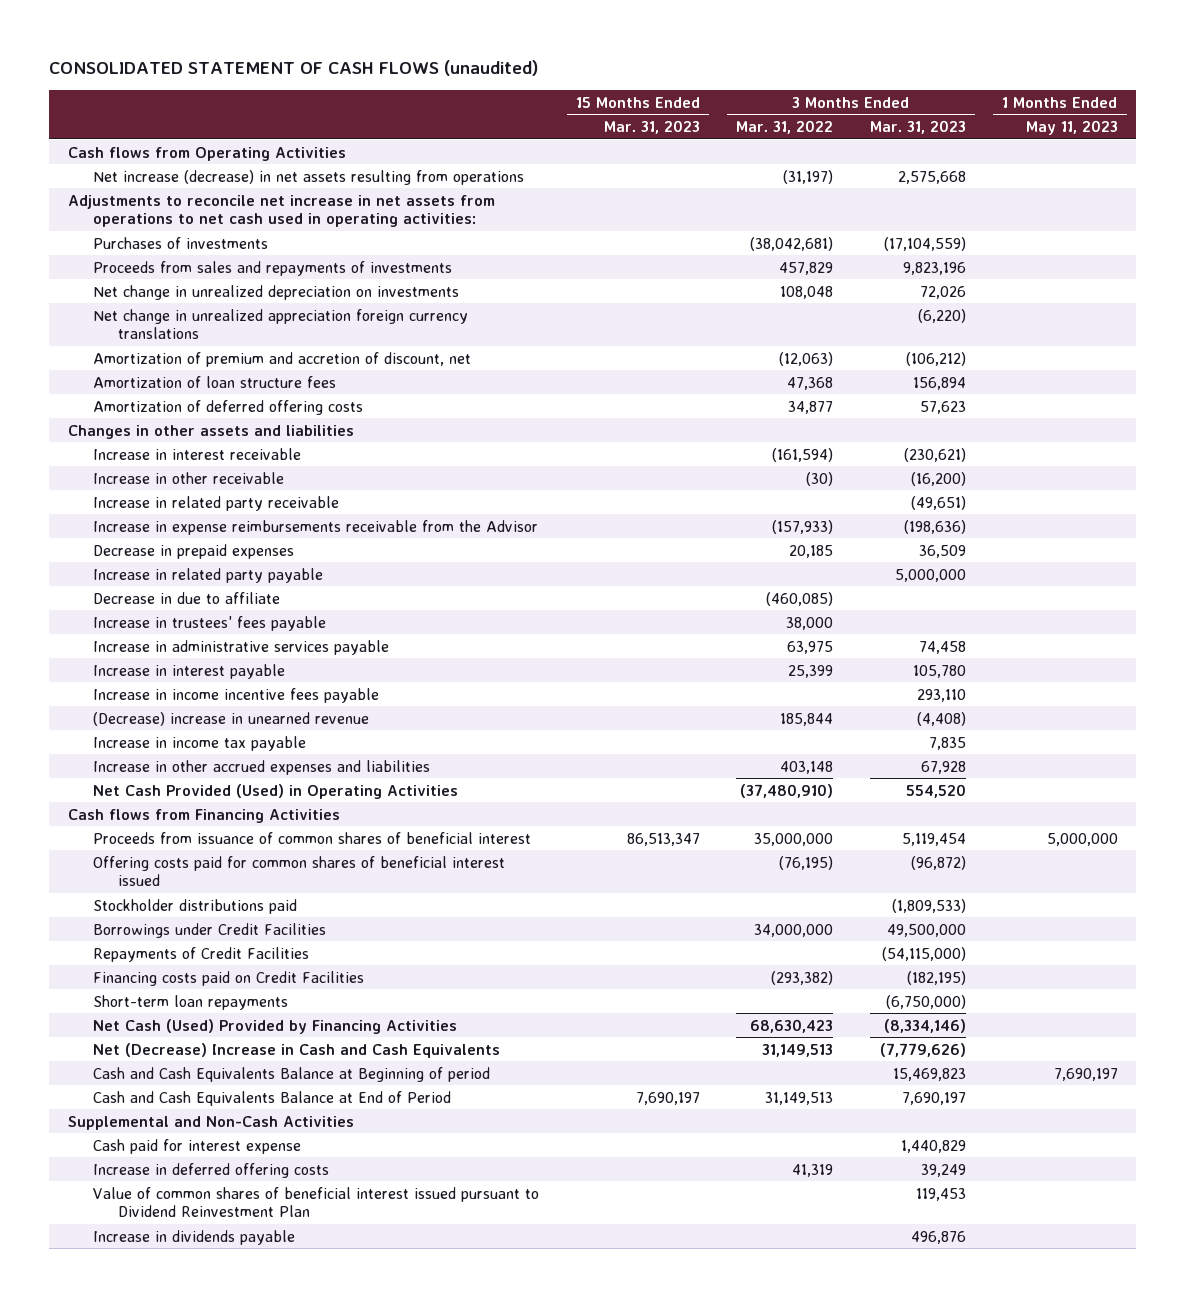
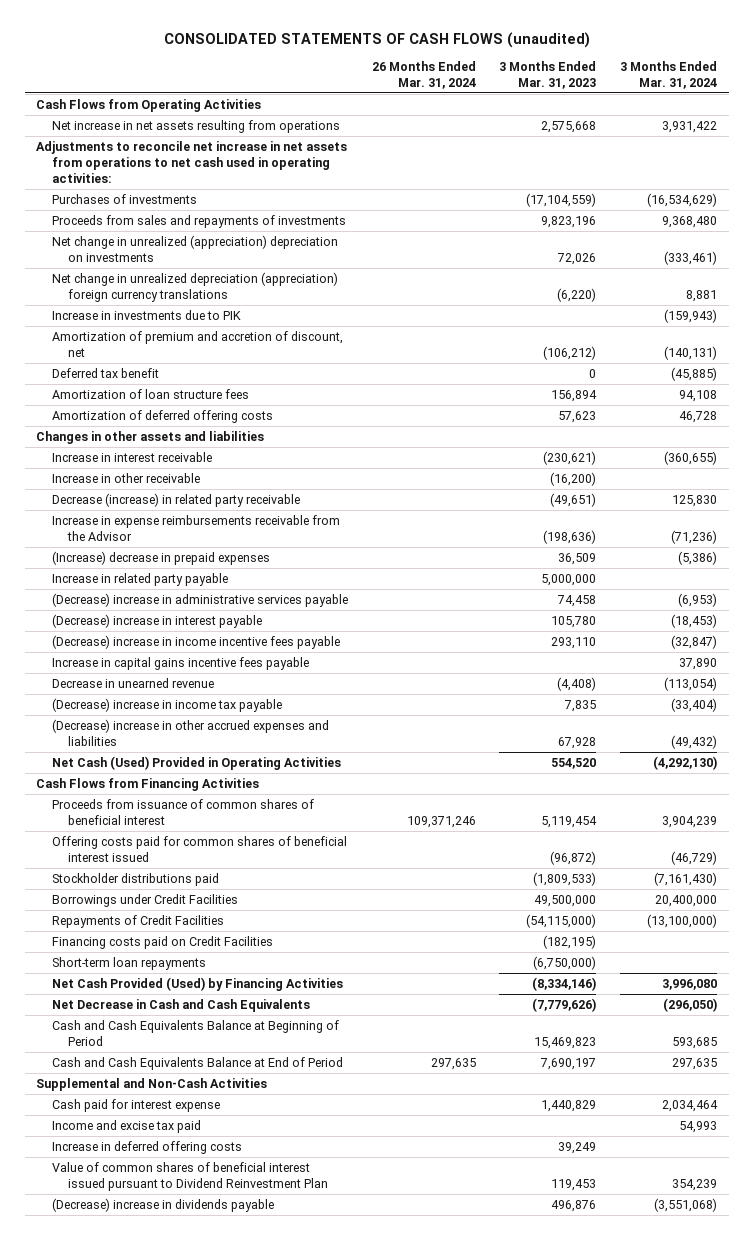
- CONSOLIDATED STATEMENT OF CASH FLOWS (unaudited)
+ CONSOLIDATED STATEMENTS OF CASH FLOWS (unaudited)
- | 15 Months Ended Mar. 31, 2023 | 3 Months Ended Mar. 31, 2022 | 3 Months Ended Mar. 31, 2023 | 1 Months Ended May 11, 2023
+ | 26 Months Ended Mar. 31, 2024 | 3 Months Ended Mar. 31, 2023 | 3 Months Ended Mar. 31, 2024
- Cash flows from Operating Activities
- Net increase (decrease) in net assets resulting from operations | | (31,197) | 2,575,668 |
+ Cash Flows from Operating Activities
+ Net increase in net assets resulting from operations | | 2,575,668 | 3,931,422
- Net change in unrealized depreciation on investments | | 108,048 | 72,026 |
- Net change in unrealized appreciation foreign currency translations | | | (6,220) |
+ Net change in unrealized (appreciation) depreciation on investments | | 72,026 | (333,461)
+ Net change in unrealized depreciation (appreciation) foreign currency translations | | (6,220) | 8,881
+ Increase in investments due to PIK | | | (159,943)
+ Deferred tax benefit | | 0 | (45,885)
- Increase in related party receivable | | | (49,651) |
+ Decrease (increase) in related party receivable | | (49,651) | 125,830
- Decrease in prepaid expenses | | 20,185 | 36,509 |
+ (Increase) decrease in prepaid expenses | | 36,509 | (5,386)
- Decrease in due to affiliate | | (460,085) | |
- Increase in trustees' fees payable | | 38,000 | |
- Increase in administrative services payable | | 63,975 | 74,458 |
- Increase in interest payable | | 25,399 | 105,780 |
- Increase in income incentive fees payable | | | 293,110 |
- (Decrease) increase in unearned revenue | | 185,844 | (4,408) |
- Increase in income tax payable | | | 7,835 |
- Increase in other accrued expenses and liabilities | | 403,148 | 67,928 |
- Net Cash Provided (Used) in Operating Activities | | (37,480,910) | 554,520 |
- Cash flows from Financing Activities
+ (Decrease) increase in administrative services payable | | 74,458 | (6,953)
+ (Decrease) increase in interest payable | | 105,780 | (18,453)
+ (Decrease) increase in income incentive fees payable | | 293,110 | (32,847)
+ Increase in capital gains incentive fees payable | | | 37,890
+ Decrease in unearned revenue | | (4,408) | (113,054)
+ (Decrease) increase in income tax payable | | 7,835 | (33,404)
+ (Decrease) increase in other accrued expenses and liabilities | | 67,928 | (49,432)
+ Net Cash (Used) Provided in Operating Activities | | 554,520 | (4,292,130)
+ Cash Flows from Financing Activities
- Net Cash (Used) Provided by Financing Activities | | 68,630,423 | (8,334,146) |
- Net (Decrease) Increase in Cash and Cash Equivalents | | 31,149,513 | (7,779,626) |
- Cash and Cash Equivalents Balance at Beginning of period | | | 15,469,823 | 7,690,197
+ Net Cash Provided (Used) by Financing Activities | | (8,334,146) | 3,996,080
+ Net Decrease in Cash and Cash Equivalents | | (7,779,626) | (296,050)
+ Cash and Cash Equivalents Balance at Beginning of Period | | 15,469,823 | 593,685
+ Income and excise tax paid | | | 54,993
- Increase in dividends payable | | | 496,876 |
+ (Decrease) increase in dividends payable | | 496,876 | (3,551,068)

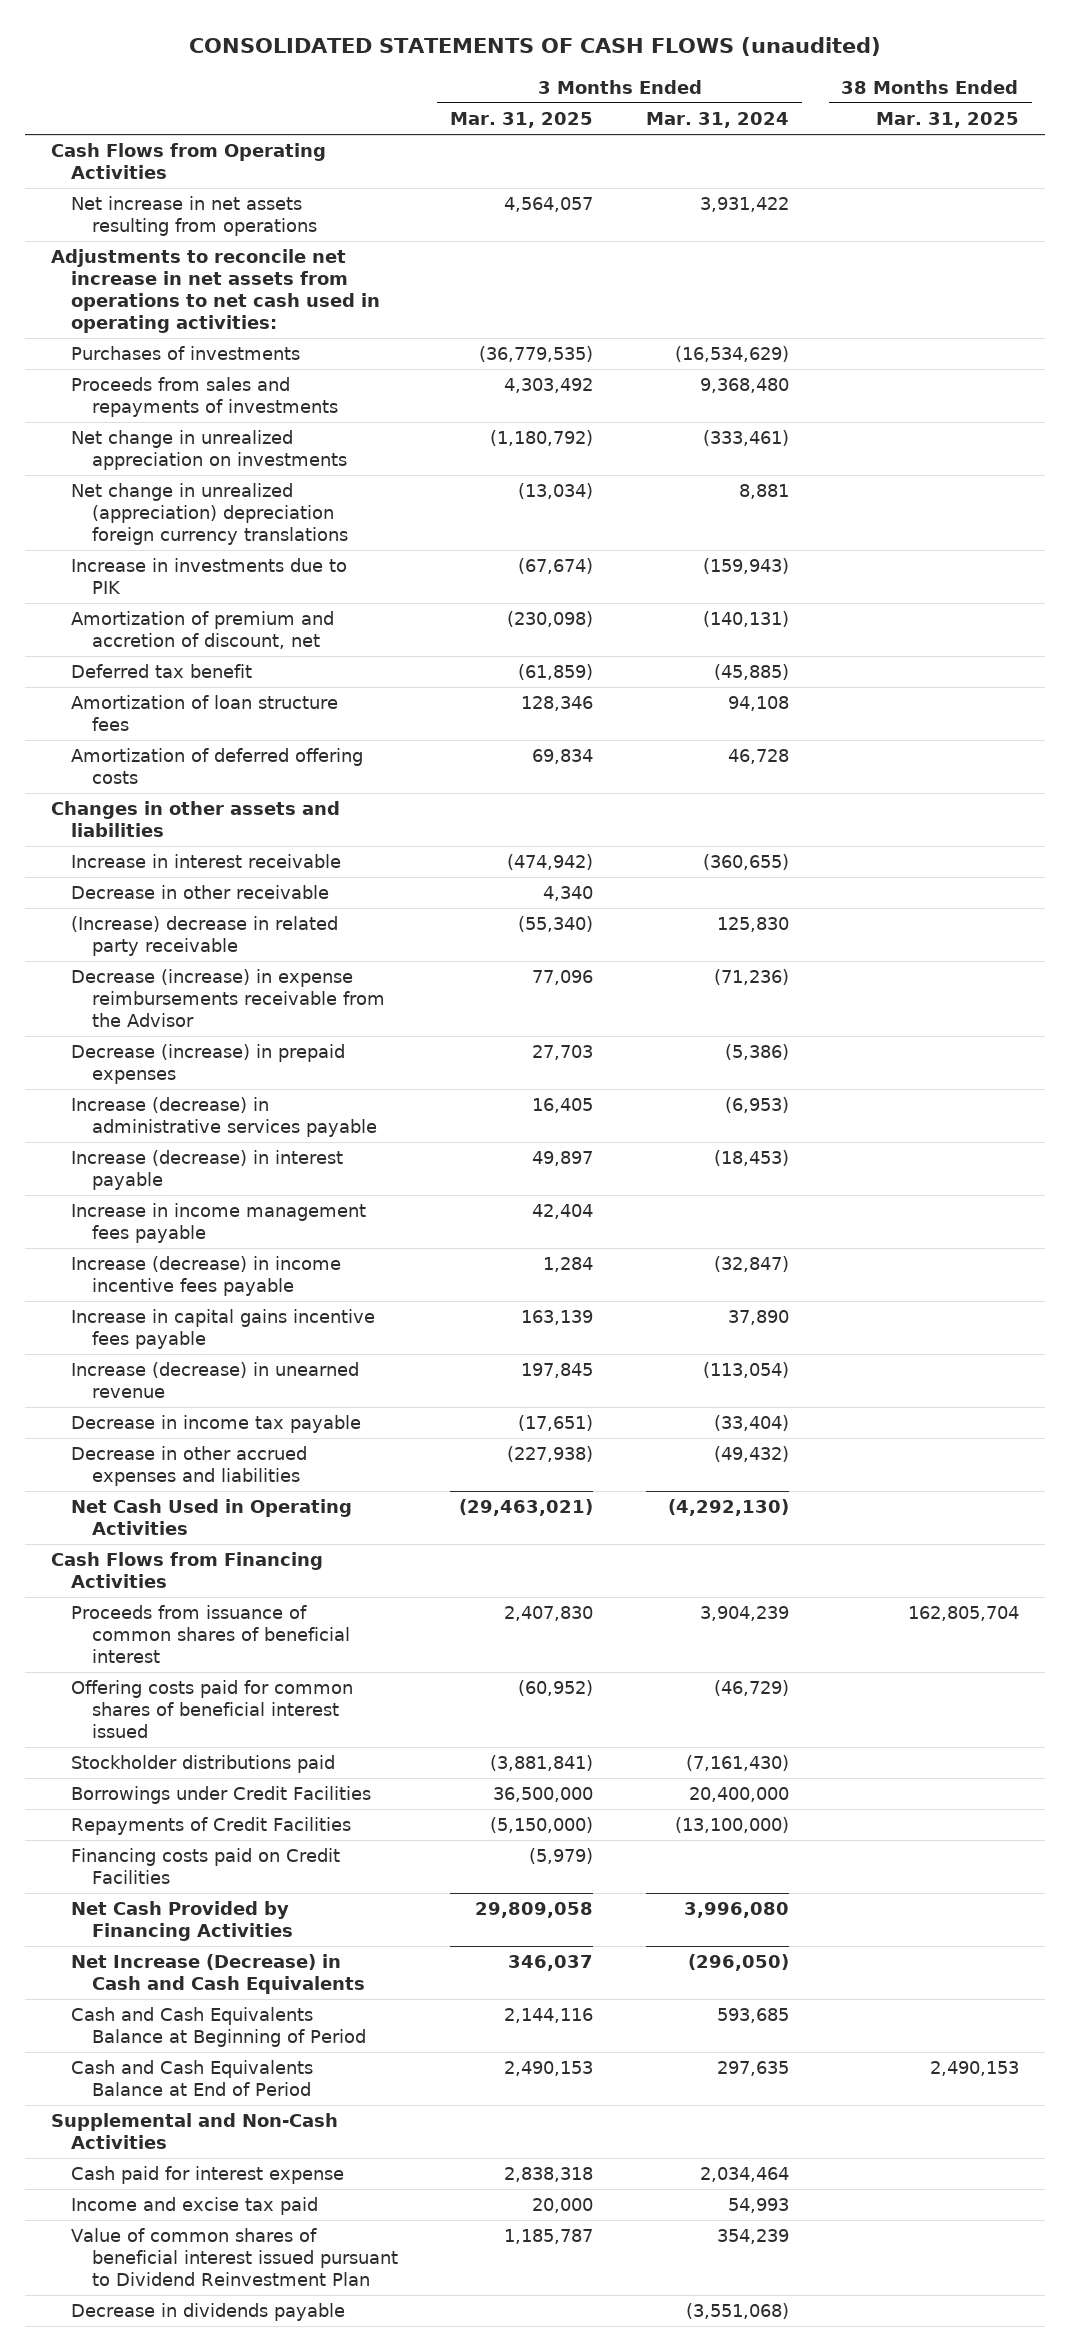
- | 26 Months Ended Mar. 31, 2024 | 3 Months Ended Mar. 31, 2023 | 3 Months Ended Mar. 31, 2024
+ | 3 Months Ended Mar. 31, 2025 | 3 Months Ended Mar. 31, 2024 | 38 Months Ended Mar. 31, 2025
- Net change in unrealized (appreciation) depreciation on investments | | 72,026 | (333,461)
- Net change in unrealized depreciation (appreciation) foreign currency translations | | (6,220) | 8,881
+ Net change in unrealized appreciation on investments | (1,180,792) | (333,461) |
+ Net change in unrealized (appreciation) depreciation foreign currency translations | (13,034) | 8,881 |
- Increase in other receivable | | (16,200) |
- Decrease (increase) in related party receivable | | (49,651) | 125,830
- Increase in expense reimbursements receivable from the Advisor | | (198,636) | (71,236)
- (Increase) decrease in prepaid expenses | | 36,509 | (5,386)
- Increase in related party payable | | 5,000,000 |
- (Decrease) increase in administrative services payable | | 74,458 | (6,953)
- (Decrease) increase in interest payable | | 105,780 | (18,453)
- (Decrease) increase in income incentive fees payable | | 293,110 | (32,847)
+ Decrease in other receivable | 4,340 | |
+ (Increase) decrease in related party receivable | (55,340) | 125,830 |
+ Decrease (increase) in expense reimbursements receivable from the Advisor | 77,096 | (71,236) |
+ Decrease (increase) in prepaid expenses | 27,703 | (5,386) |
+ Increase (decrease) in administrative services payable | 16,405 | (6,953) |
+ Increase (decrease) in interest payable | 49,897 | (18,453) |
+ Increase in income management fees payable | 42,404 | |
+ Increase (decrease) in income incentive fees payable | 1,284 | (32,847) |
- Decrease in unearned revenue | | (4,408) | (113,054)
- (Decrease) increase in income tax payable | | 7,835 | (33,404)
- (Decrease) increase in other accrued expenses and liabilities | | 67,928 | (49,432)
- Net Cash (Used) Provided in Operating Activities | | 554,520 | (4,292,130)
+ Increase (decrease) in unearned revenue | 197,845 | (113,054) |
+ Decrease in income tax payable | (17,651) | (33,404) |
+ Decrease in other accrued expenses and liabilities | (227,938) | (49,432) |
+ Net Cash Used in Operating Activities | (29,463,021) | (4,292,130) |
- Short-term loan repayments | | (6,750,000) |
- Net Cash Provided (Used) by Financing Activities | | (8,334,146) | 3,996,080
- Net Decrease in Cash and Cash Equivalents | | (7,779,626) | (296,050)
+ Net Cash Provided by Financing Activities | 29,809,058 | 3,996,080 |
+ Net Increase (Decrease) in Cash and Cash Equivalents | 346,037 | (296,050) |
- Increase in deferred offering costs | | 39,249 |
- (Decrease) increase in dividends payable | | 496,876 | (3,551,068)
+ Decrease in dividends payable | | (3,551,068) |

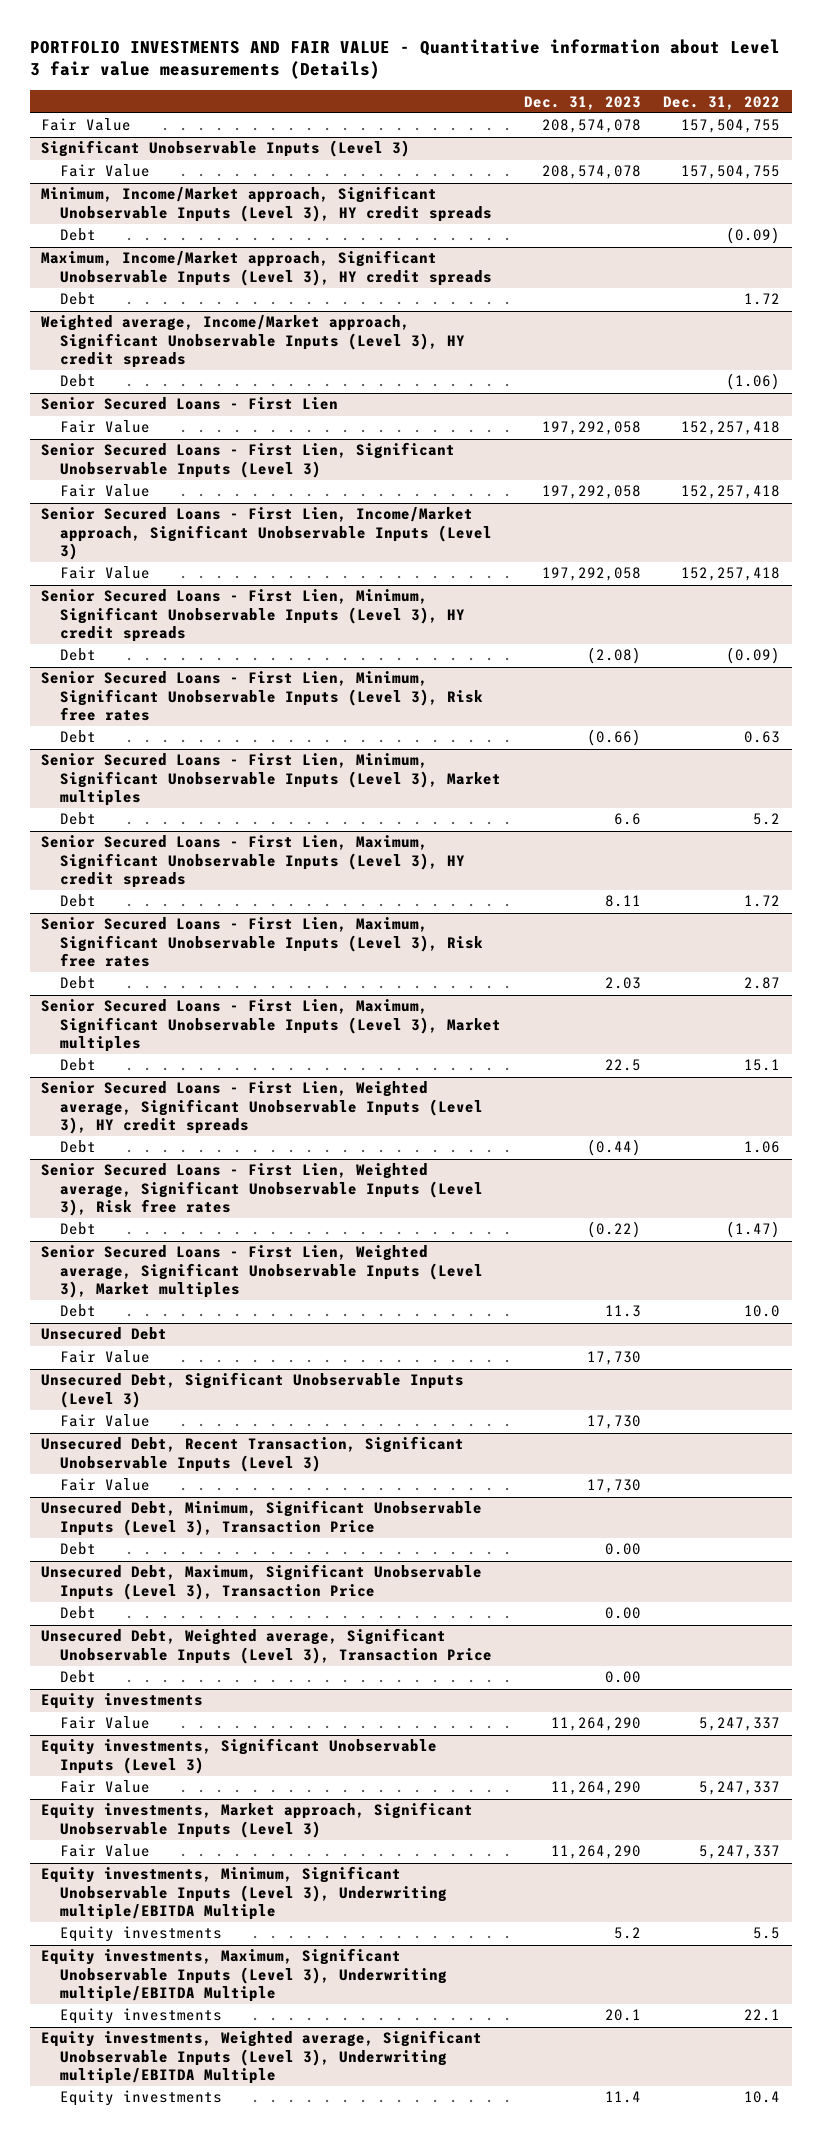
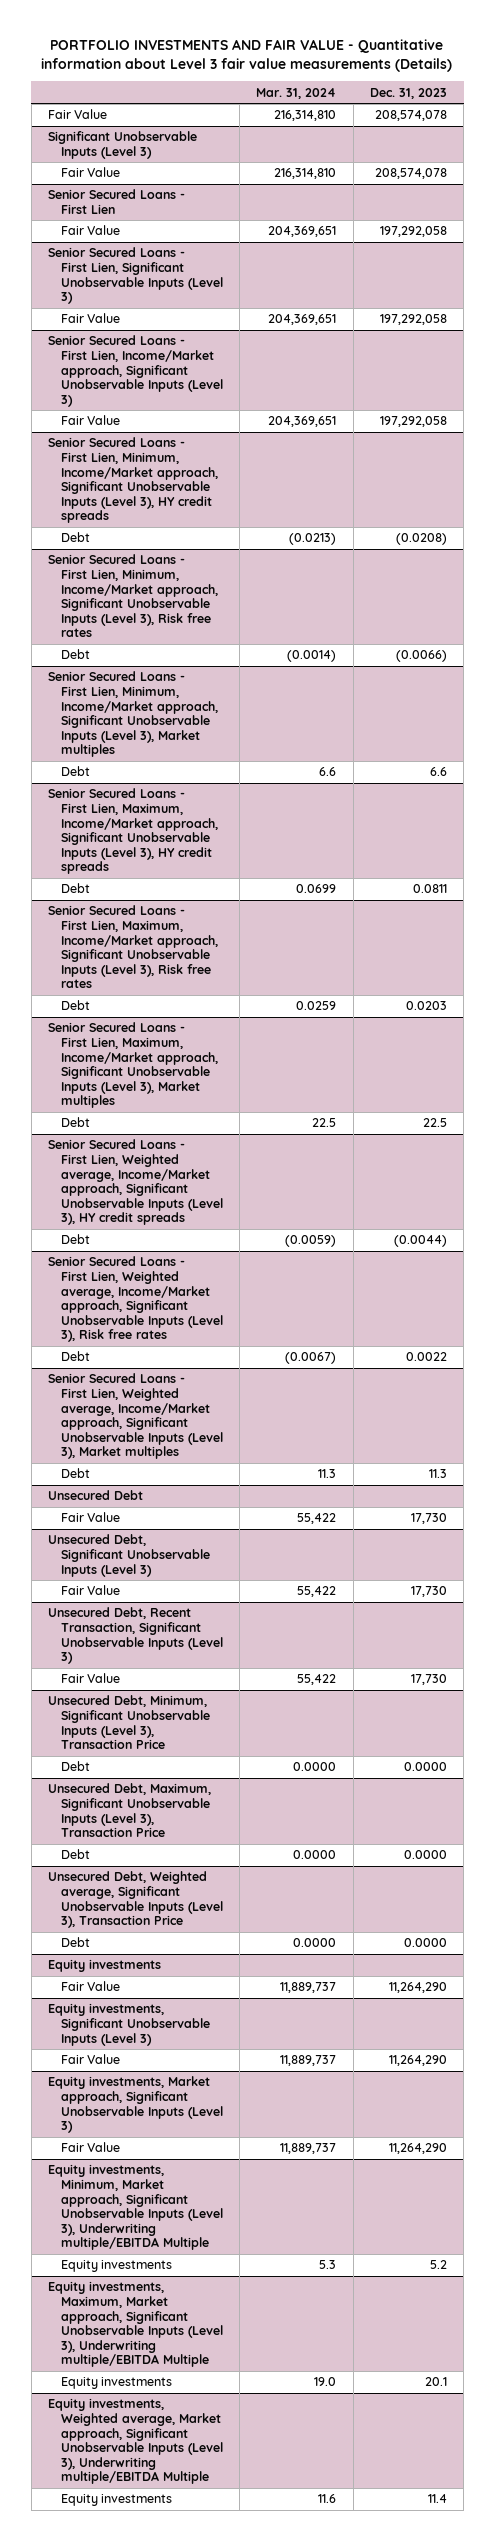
- | Dec. 31, 2023 | Dec. 31, 2022
+ | Mar. 31, 2024 | Dec. 31, 2023
- Minimum, Income/Market approach, Significant Unobservable Inputs (Level 3), HY credit spreads
- Debt | | (0.09)
- Maximum, Income/Market approach, Significant Unobservable Inputs (Level 3), HY credit spreads
- Debt | | 1.72
- Weighted average, Income/Market approach, Significant Unobservable Inputs (Level 3), HY credit spreads
- Debt | | (1.06)
- Senior Secured Loans - First Lien, Minimum, Significant Unobservable Inputs (Level 3), HY credit spreads
- Debt | (2.08) | (0.09)
- Senior Secured Loans - First Lien, Minimum, Significant Unobservable Inputs (Level 3), Risk free rates
- Debt | (0.66) | 0.63
- Senior Secured Loans - First Lien, Minimum, Significant Unobservable Inputs (Level 3), Market multiples
+ Senior Secured Loans - First Lien, Minimum, Income/Market approach, Significant Unobservable Inputs (Level 3), HY credit spreads
+ Debt | (0.0213) | (0.0208)
+ Senior Secured Loans - First Lien, Minimum, Income/Market approach, Significant Unobservable Inputs (Level 3), Risk free rates
+ Debt | (0.0014) | (0.0066)
+ Senior Secured Loans - First Lien, Minimum, Income/Market approach, Significant Unobservable Inputs (Level 3), Market multiples
- Senior Secured Loans - First Lien, Maximum, Significant Unobservable Inputs (Level 3), HY credit spreads
- Debt | 8.11 | 1.72
- Senior Secured Loans - First Lien, Maximum, Significant Unobservable Inputs (Level 3), Risk free rates
- Debt | 2.03 | 2.87
- Senior Secured Loans - First Lien, Maximum, Significant Unobservable Inputs (Level 3), Market multiples
+ Senior Secured Loans - First Lien, Maximum, Income/Market approach, Significant Unobservable Inputs (Level 3), HY credit spreads
+ Debt | 0.0699 | 0.0811
+ Senior Secured Loans - First Lien, Maximum, Income/Market approach, Significant Unobservable Inputs (Level 3), Risk free rates
+ Debt | 0.0259 | 0.0203
+ Senior Secured Loans - First Lien, Maximum, Income/Market approach, Significant Unobservable Inputs (Level 3), Market multiples
- Senior Secured Loans - First Lien, Weighted average, Significant Unobservable Inputs (Level 3), HY credit spreads
- Debt | (0.44) | 1.06
- Senior Secured Loans - First Lien, Weighted average, Significant Unobservable Inputs (Level 3), Risk free rates
- Debt | (0.22) | (1.47)
- Senior Secured Loans - First Lien, Weighted average, Significant Unobservable Inputs (Level 3), Market multiples
+ Senior Secured Loans - First Lien, Weighted average, Income/Market approach, Significant Unobservable Inputs (Level 3), HY credit spreads
+ Debt | (0.0059) | (0.0044)
+ Senior Secured Loans - First Lien, Weighted average, Income/Market approach, Significant Unobservable Inputs (Level 3), Risk free rates
+ Debt | (0.0067) | 0.0022
+ Senior Secured Loans - First Lien, Weighted average, Income/Market approach, Significant Unobservable Inputs (Level 3), Market multiples
@ Unsecured Debt, Minimum, Significant Unobservable Inputs (Level 3), Transaction Price
- Debt | 0.00 |
+ Debt | 0.0000 | 0.0000
@ Unsecured Debt, Maximum, Significant Unobservable Inputs (Level 3), Transaction Price
- Debt | 0.00 |
+ Debt | 0.0000 | 0.0000
@ Unsecured Debt, Weighted average, Significant Unobservable Inputs (Level 3), Transaction Price
- Debt | 0.00 |
+ Debt | 0.0000 | 0.0000
- Equity investments, Minimum, Significant Unobservable Inputs (Level 3), Underwriting multiple/EBITDA Multiple
+ Equity investments, Minimum, Market approach, Significant Unobservable Inputs (Level 3), Underwriting multiple/EBITDA Multiple
- Equity investments, Maximum, Significant Unobservable Inputs (Level 3), Underwriting multiple/EBITDA Multiple
+ Equity investments, Maximum, Market approach, Significant Unobservable Inputs (Level 3), Underwriting multiple/EBITDA Multiple
- Equity investments, Weighted average, Significant Unobservable Inputs (Level 3), Underwriting multiple/EBITDA Multiple
+ Equity investments, Weighted average, Market approach, Significant Unobservable Inputs (Level 3), Underwriting multiple/EBITDA Multiple

